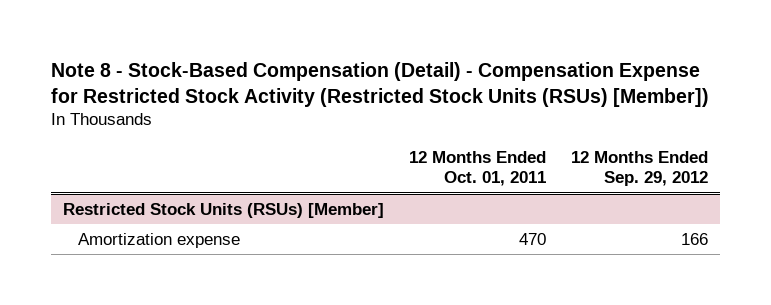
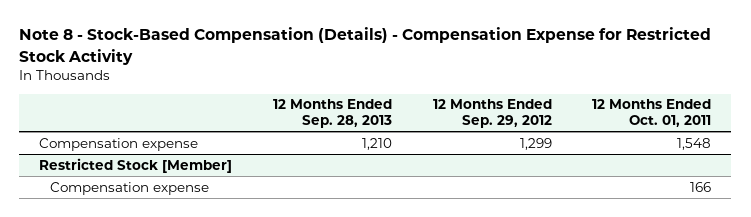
- Note 8 - Stock-Based Compensation (Detail) - Compensation Expense for Restricted Stock Activity (Restricted Stock Units (RSUs) [Member])
+ Note 8 - Stock-Based Compensation (Details) - Compensation Expense for Restricted Stock Activity
- | 12 Months Ended Oct. 01, 2011 | 12 Months Ended Sep. 29, 2012
+ | 12 Months Ended Sep. 28, 2013 | 12 Months Ended Sep. 29, 2012 | 12 Months Ended Oct. 01, 2011
- Restricted Stock Units (RSUs) [Member]
- Amortization expense | 470 | 166
+ Compensation expense | 1,210 | 1,299 | 1,548
+ Restricted Stock [Member]
+ Compensation expense | | | 166

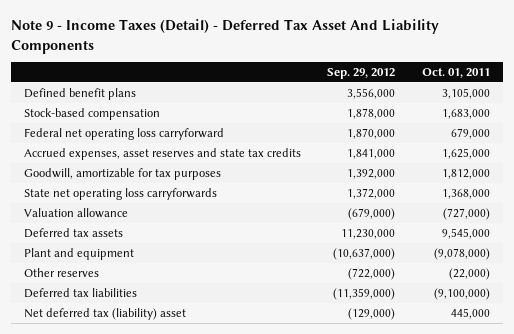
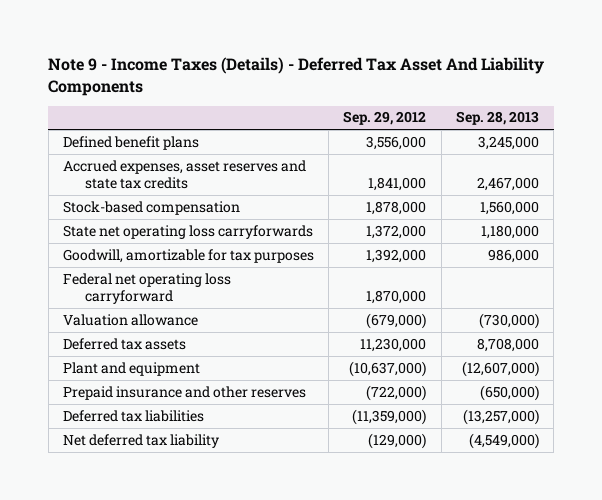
- Note 9 - Income Taxes (Detail) - Deferred Tax Asset And Liability Components
+ Note 9 - Income Taxes (Details) - Deferred Tax Asset And Liability Components
- | Sep. 29, 2012 | Oct. 01, 2011
+ | Sep. 29, 2012 | Sep. 28, 2013
moved down: Stock-based compensation | 1,878,000 | 1,560,000
moved down: Goodwill, amortizable for tax purposes | 1,392,000 | 986,000
moved down: Federal net operating loss carryforward | 1,870,000 |
- Other reserves | (722,000) | (22,000)
+ Prepaid insurance and other reserves | (722,000) | (650,000)
- Net deferred tax (liability) asset | (129,000) | 445,000
+ Net deferred tax liability | (129,000) | (4,549,000)

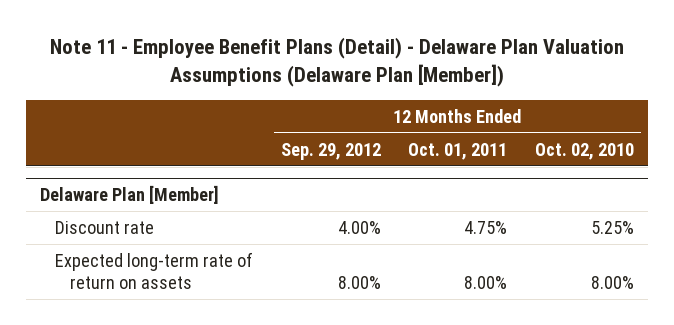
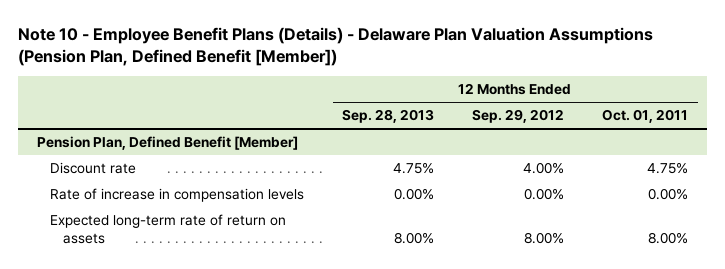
- Note 11 - Employee Benefit Plans (Detail) - Delaware Plan Valuation Assumptions (Delaware Plan [Member])
+ Note 10 - Employee Benefit Plans (Details) - Delaware Plan Valuation Assumptions (Pension Plan, Defined Benefit [Member])
- | 12 Months Ended Sep. 29, 2012 | 12 Months Ended Oct. 01, 2011 | 12 Months Ended Oct. 02, 2010
+ | 12 Months Ended Sep. 28, 2013 | 12 Months Ended Sep. 29, 2012 | 12 Months Ended Oct. 01, 2011
- Delaware Plan [Member]
+ Pension Plan, Defined Benefit [Member]
+ Rate of increase in compensation levels | 0.00% | 0.00% | 0.00%

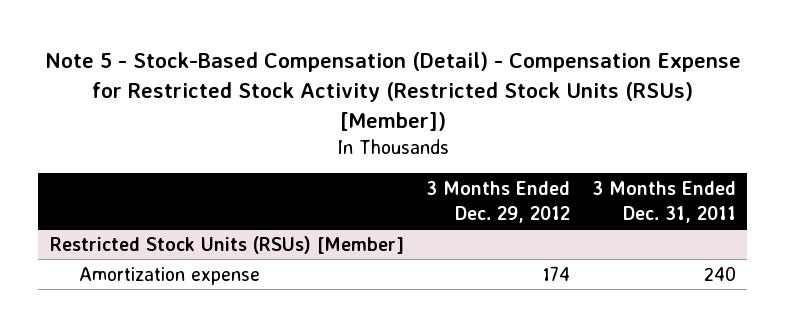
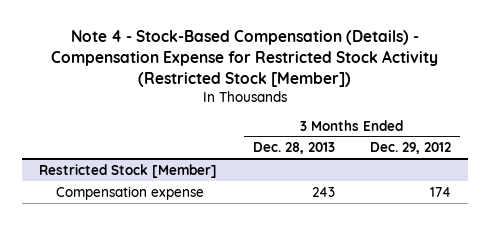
- Note 5 - Stock-Based Compensation (Detail) - Compensation Expense for Restricted Stock Activity (Restricted Stock Units (RSUs) [Member])
+ Note 4 - Stock-Based Compensation (Details) - Compensation Expense for Restricted Stock Activity (Restricted Stock [Member])
- | 3 Months Ended Dec. 29, 2012 | 3 Months Ended Dec. 31, 2011
+ | 3 Months Ended Dec. 28, 2013 | 3 Months Ended Dec. 29, 2012
- Restricted Stock Units (RSUs) [Member]
- Amortization expense | 174 | 240
+ Restricted Stock [Member]
+ Compensation expense | 243 | 174

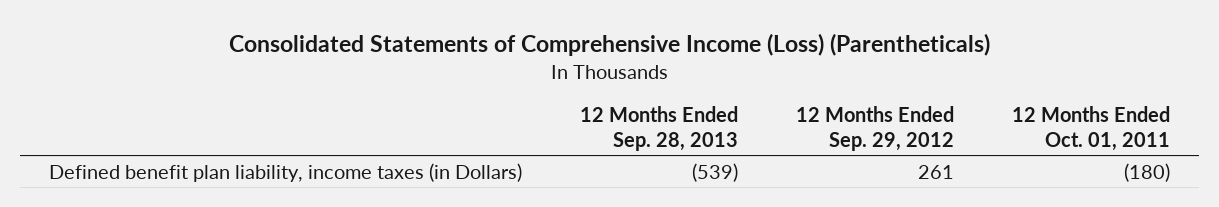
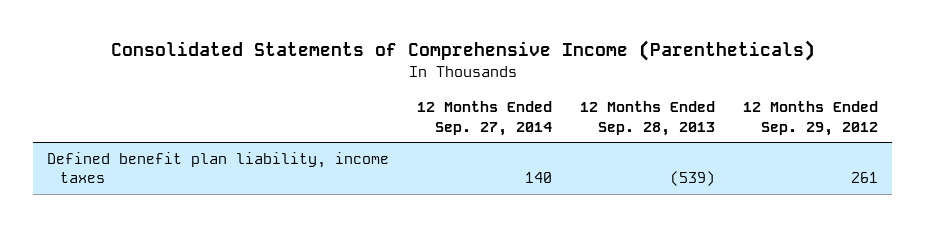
- Consolidated Statements of Comprehensive Income (Loss) (Parentheticals)
+ Consolidated Statements of Comprehensive Income (Parentheticals)
- | 12 Months Ended Sep. 28, 2013 | 12 Months Ended Sep. 29, 2012 | 12 Months Ended Oct. 01, 2011
+ | 12 Months Ended Sep. 27, 2014 | 12 Months Ended Sep. 28, 2013 | 12 Months Ended Sep. 29, 2012
- Defined benefit plan liability, income taxes (in Dollars) | (539) | 261 | (180)
+ Defined benefit plan liability, income taxes | 140 | (539) | 261

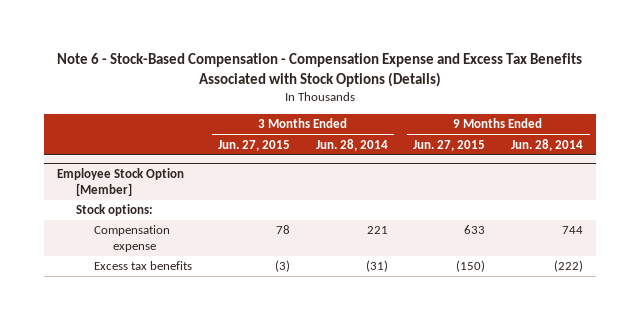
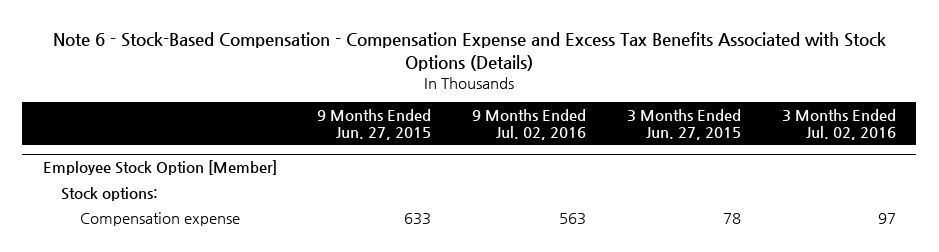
- | 3 Months Ended Jun. 27, 2015 | 3 Months Ended Jun. 28, 2014 | 9 Months Ended Jun. 27, 2015 | 9 Months Ended Jun. 28, 2014
+ | 9 Months Ended Jun. 27, 2015 | 9 Months Ended Jul. 02, 2016 | 3 Months Ended Jun. 27, 2015 | 3 Months Ended Jul. 02, 2016
@ Employee Stock Option [Member]
- Excess tax benefits | (3) | (31) | (150) | (222)

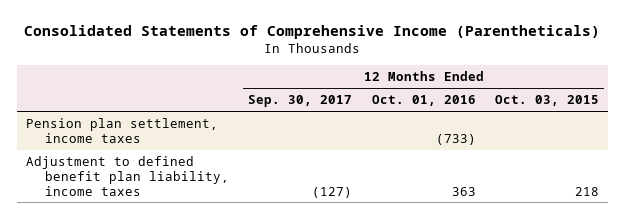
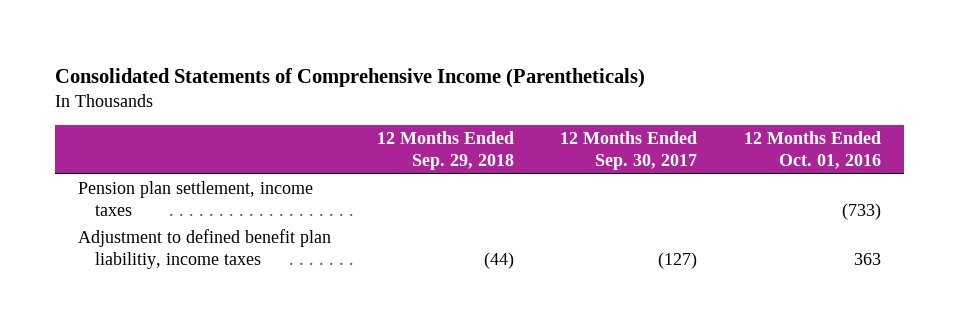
- | 12 Months Ended Sep. 30, 2017 | 12 Months Ended Oct. 01, 2016 | 12 Months Ended Oct. 03, 2015
+ | 12 Months Ended Sep. 29, 2018 | 12 Months Ended Sep. 30, 2017 | 12 Months Ended Oct. 01, 2016
- Adjustment to defined benefit plan liability, income taxes | (127) | 363 | 218
+ Adjustment to defined benefit plan liabilitiy, income taxes | (44) | (127) | 363

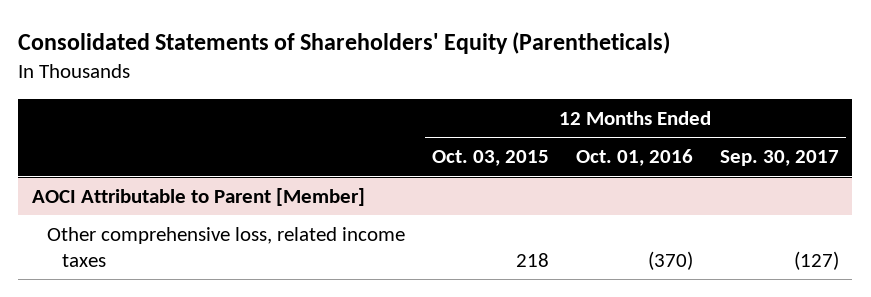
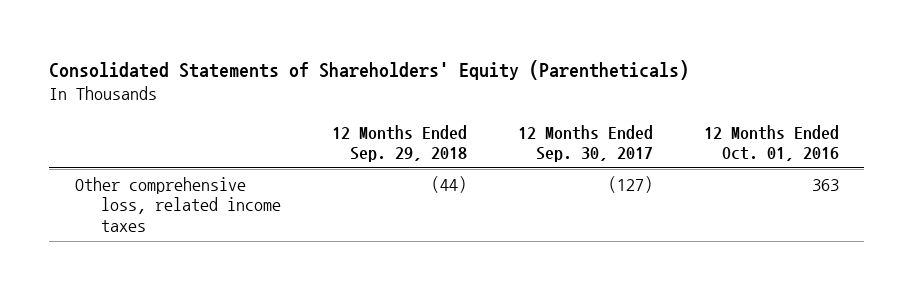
- | 12 Months Ended Oct. 03, 2015 | 12 Months Ended Oct. 01, 2016 | 12 Months Ended Sep. 30, 2017
+ | 12 Months Ended Sep. 29, 2018 | 12 Months Ended Sep. 30, 2017 | 12 Months Ended Oct. 01, 2016
- AOCI Attributable to Parent [Member]
- Other comprehensive loss, related income taxes | 218 | (370) | (127)
+ Other comprehensive loss, related income taxes | (44) | (127) | 363

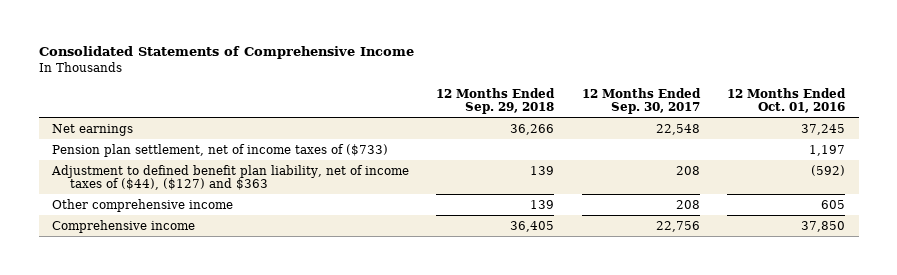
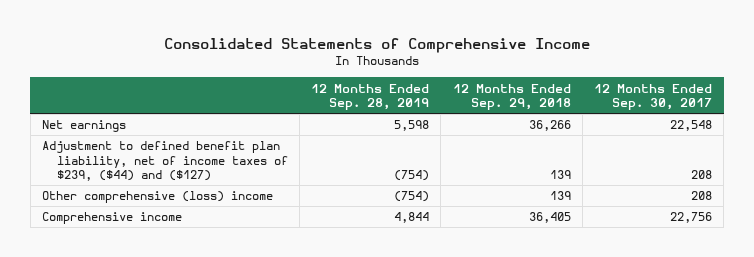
- | 12 Months Ended Sep. 29, 2018 | 12 Months Ended Sep. 30, 2017 | 12 Months Ended Oct. 01, 2016
+ | 12 Months Ended Sep. 28, 2019 | 12 Months Ended Sep. 29, 2018 | 12 Months Ended Sep. 30, 2017
- Pension plan settlement, net of income taxes of ($733) | | | 1,197
- Adjustment to defined benefit plan liability, net of income taxes of ($44), ($127) and $363 | 139 | 208 | (592)
- Other comprehensive income | 139 | 208 | 605
+ Adjustment to defined benefit plan liability, net of income taxes of $239, ($44) and ($127) | (754) | 139 | 208
+ Other comprehensive (loss) income | (754) | 139 | 208

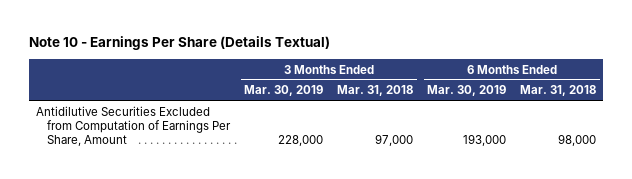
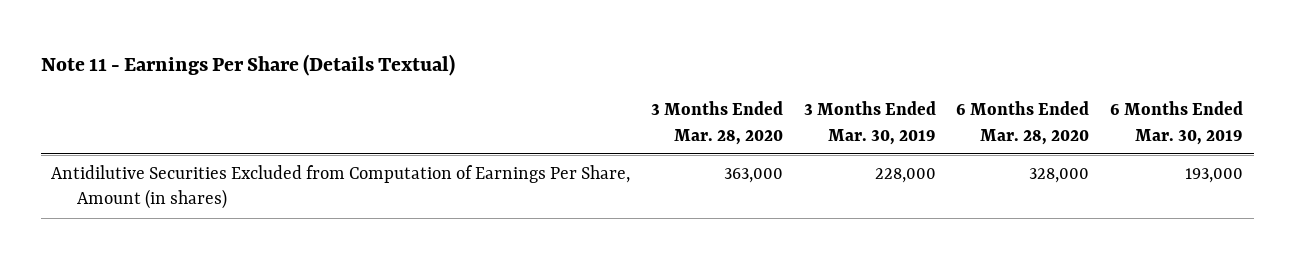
- Note 10 - Earnings Per Share (Details Textual)
+ Note 11 - Earnings Per Share (Details Textual)
- | 3 Months Ended Mar. 30, 2019 | 3 Months Ended Mar. 31, 2018 | 6 Months Ended Mar. 30, 2019 | 6 Months Ended Mar. 31, 2018
+ | 3 Months Ended Mar. 28, 2020 | 3 Months Ended Mar. 30, 2019 | 6 Months Ended Mar. 28, 2020 | 6 Months Ended Mar. 30, 2019
- Antidilutive Securities Excluded from Computation of Earnings Per Share, Amount | 228,000 | 97,000 | 193,000 | 98,000
+ Antidilutive Securities Excluded from Computation of Earnings Per Share, Amount (in shares) | 363,000 | 228,000 | 328,000 | 193,000

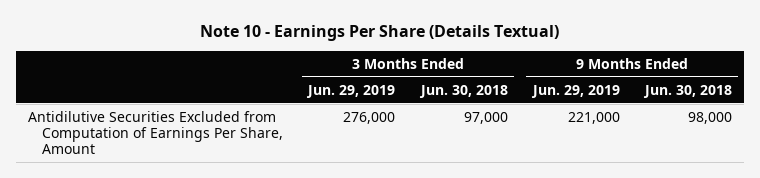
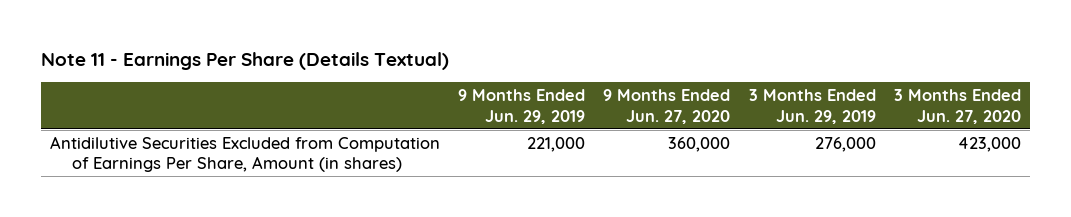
- Note 10 - Earnings Per Share (Details Textual)
+ Note 11 - Earnings Per Share (Details Textual)
- | 3 Months Ended Jun. 29, 2019 | 3 Months Ended Jun. 30, 2018 | 9 Months Ended Jun. 29, 2019 | 9 Months Ended Jun. 30, 2018
+ | 9 Months Ended Jun. 29, 2019 | 9 Months Ended Jun. 27, 2020 | 3 Months Ended Jun. 29, 2019 | 3 Months Ended Jun. 27, 2020
- Antidilutive Securities Excluded from Computation of Earnings Per Share, Amount | 276,000 | 97,000 | 221,000 | 98,000
+ Antidilutive Securities Excluded from Computation of Earnings Per Share, Amount (in shares) | 221,000 | 360,000 | 276,000 | 423,000

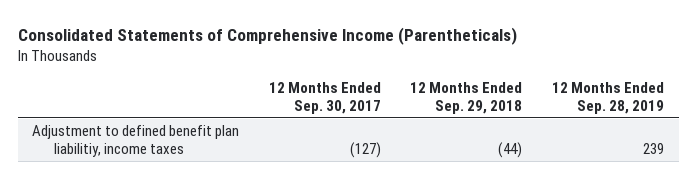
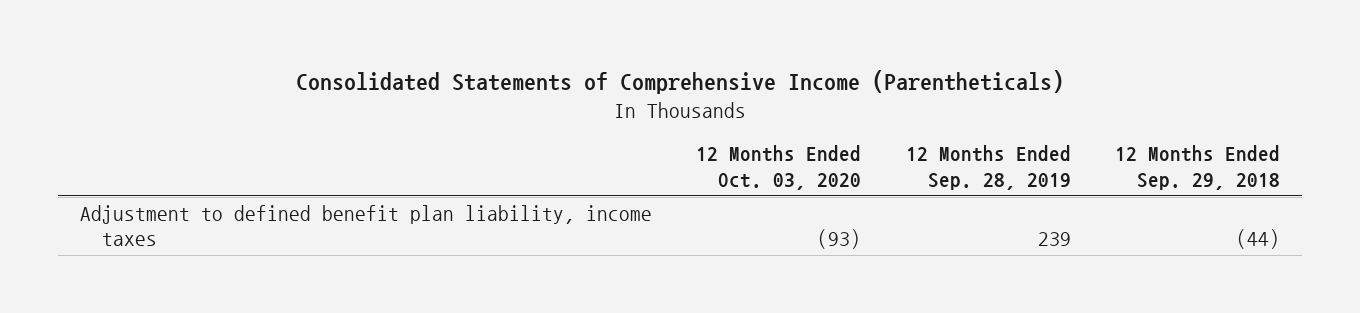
- | 12 Months Ended Sep. 30, 2017 | 12 Months Ended Sep. 29, 2018 | 12 Months Ended Sep. 28, 2019
+ | 12 Months Ended Oct. 03, 2020 | 12 Months Ended Sep. 28, 2019 | 12 Months Ended Sep. 29, 2018
- Adjustment to defined benefit plan liabilitiy, income taxes | (127) | (44) | 239
+ Adjustment to defined benefit plan liability, income taxes | (93) | 239 | (44)

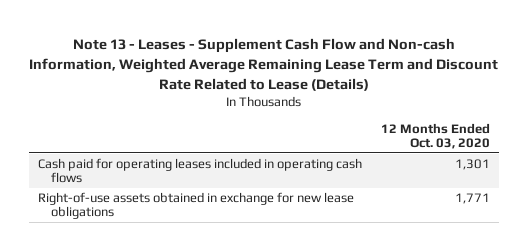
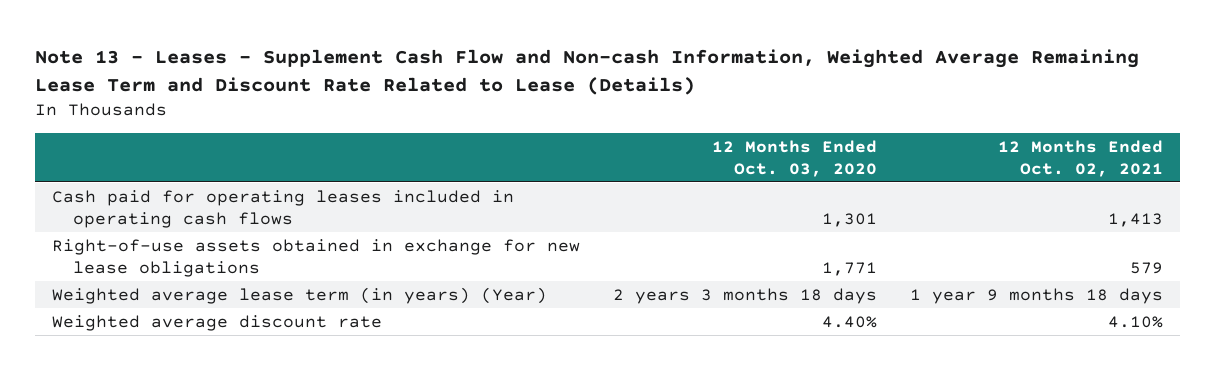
- | 12 Months Ended Oct. 03, 2020
+ | 12 Months Ended Oct. 03, 2020 | 12 Months Ended Oct. 02, 2021
+ Weighted average lease term (in years) (Year) | 2 years 3 months 18 days | 1 year 9 months 18 days
+ Weighted average discount rate | 4.40% | 4.10%

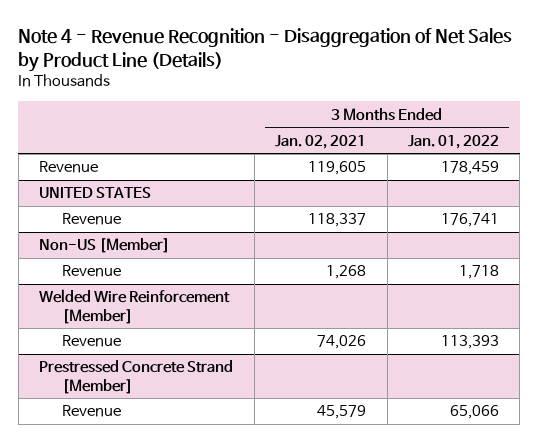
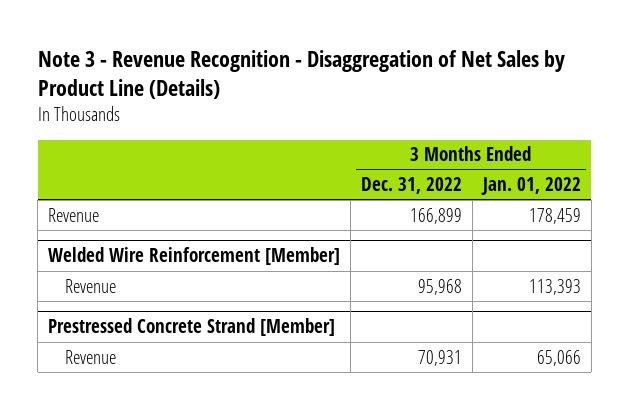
- Note 4 - Revenue Recognition - Disaggregation of Net Sales by Product Line (Details)
+ Note 3 - Revenue Recognition - Disaggregation of Net Sales by Product Line (Details)
- | 3 Months Ended Jan. 02, 2021 | 3 Months Ended Jan. 01, 2022
+ | 3 Months Ended Dec. 31, 2022 | 3 Months Ended Jan. 01, 2022
- UNITED STATES
- Revenue | 118,337 | 176,741
- Non-US [Member]
- Revenue | 1,268 | 1,718

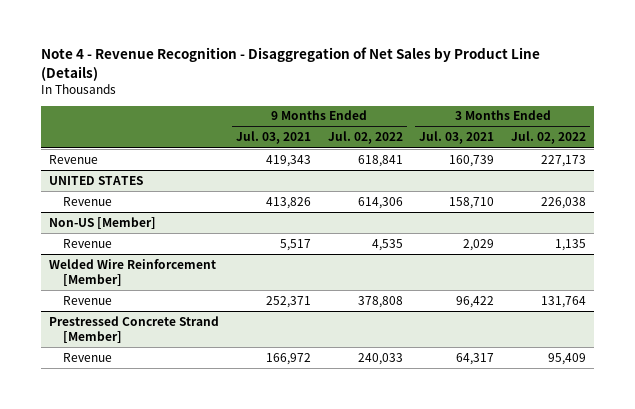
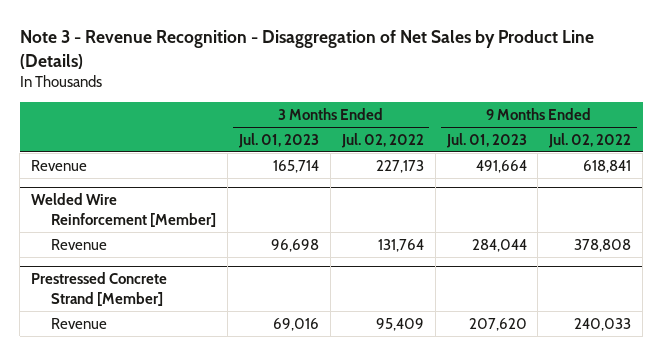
- Note 4 - Revenue Recognition - Disaggregation of Net Sales by Product Line (Details)
+ Note 3 - Revenue Recognition - Disaggregation of Net Sales by Product Line (Details)
- | 9 Months Ended Jul. 03, 2021 | 9 Months Ended Jul. 02, 2022 | 3 Months Ended Jul. 03, 2021 | 3 Months Ended Jul. 02, 2022
+ | 3 Months Ended Jul. 01, 2023 | 3 Months Ended Jul. 02, 2022 | 9 Months Ended Jul. 01, 2023 | 9 Months Ended Jul. 02, 2022
- UNITED STATES
- Revenue | 413,826 | 614,306 | 158,710 | 226,038
- Non-US [Member]
- Revenue | 5,517 | 4,535 | 2,029 | 1,135

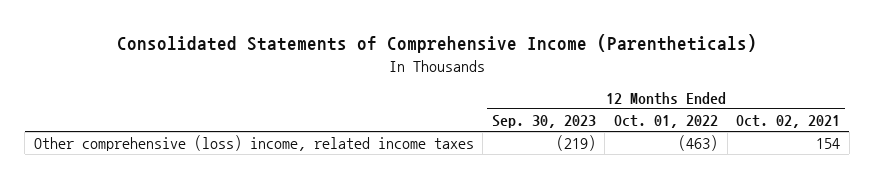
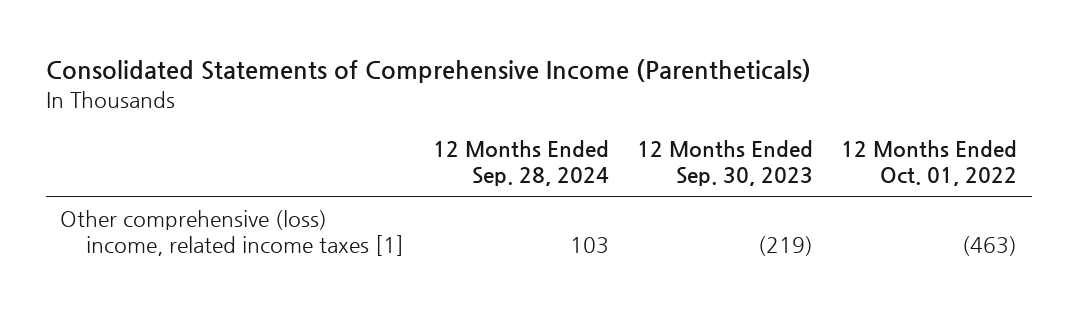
- | 12 Months Ended Sep. 30, 2023 | 12 Months Ended Oct. 01, 2022 | 12 Months Ended Oct. 02, 2021
+ | 12 Months Ended Sep. 28, 2024 | 12 Months Ended Sep. 30, 2023 | 12 Months Ended Oct. 01, 2022
- Other comprehensive (loss) income, related income taxes | (219) | (463) | 154
+ Other comprehensive (loss) income, related income taxes [1] | 103 | (219) | (463)

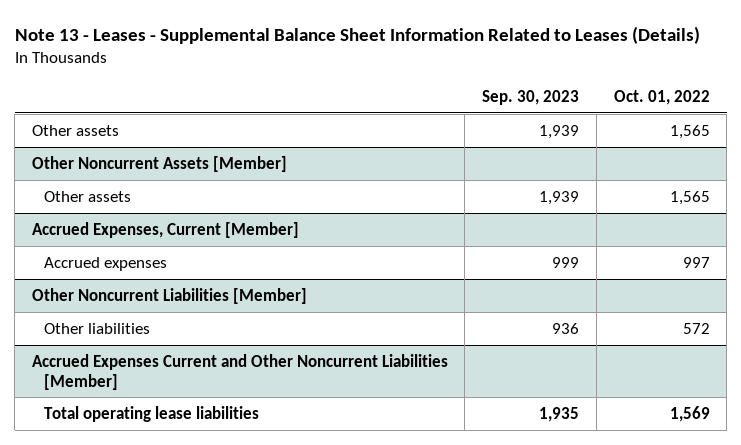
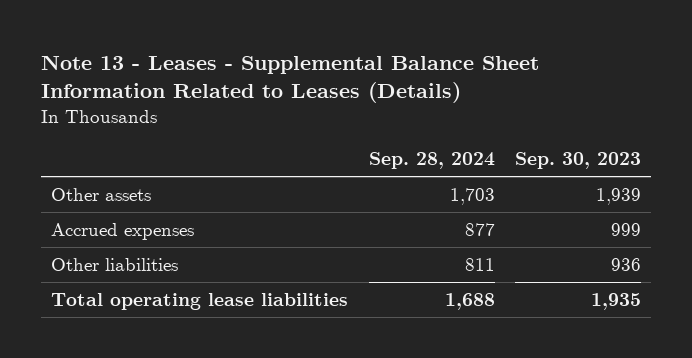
- | Sep. 30, 2023 | Oct. 01, 2022
+ | Sep. 28, 2024 | Sep. 30, 2023
- Other Noncurrent Assets [Member]
- Other assets | 1,939 | 1,565
- Accrued Expenses, Current [Member]
- Other Noncurrent Liabilities [Member]
- Accrued Expenses Current and Other Noncurrent Liabilities [Member]

